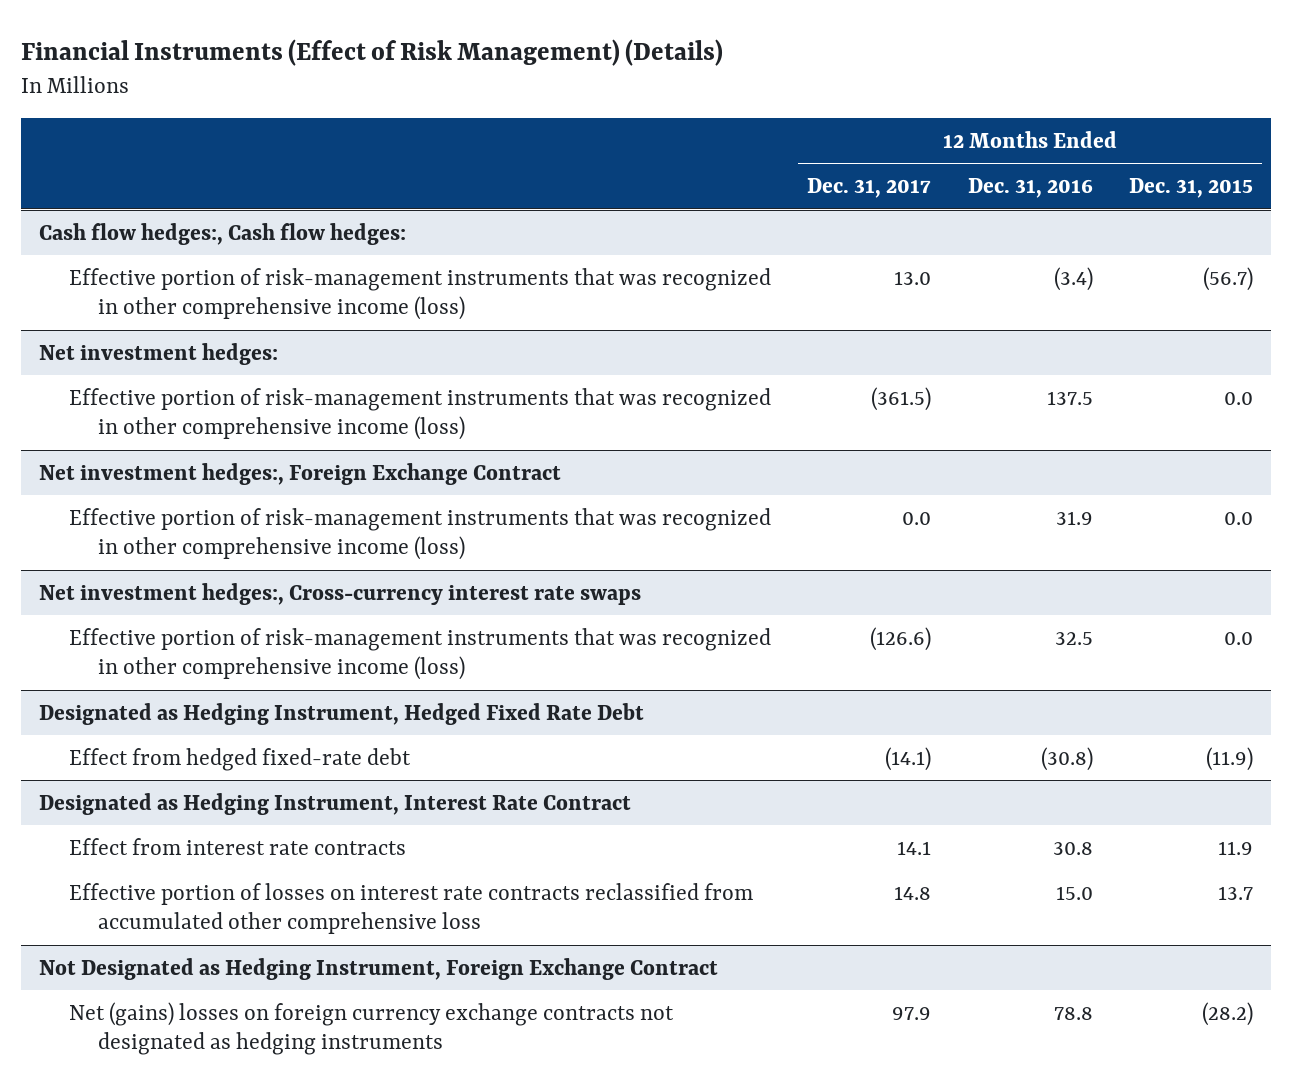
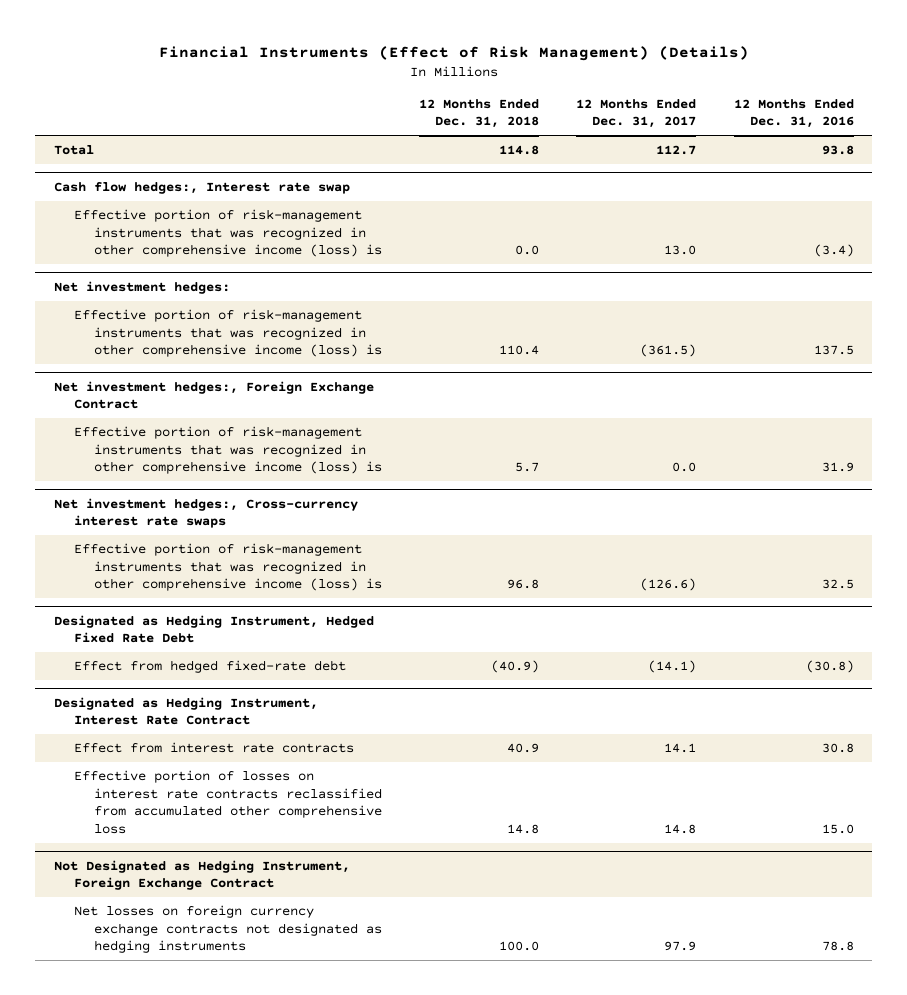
- | 12 Months Ended Dec. 31, 2017 | 12 Months Ended Dec. 31, 2016 | 12 Months Ended Dec. 31, 2015
+ | 12 Months Ended Dec. 31, 2018 | 12 Months Ended Dec. 31, 2017 | 12 Months Ended Dec. 31, 2016
- Cash flow hedges:, Cash flow hedges:
- Effective portion of risk-management instruments that was recognized in other comprehensive income (loss) | 13.0 | (3.4) | (56.7)
+ Total | 114.8 | 112.7 | 93.8
+ Cash flow hedges:, Interest rate swap
+ Effective portion of risk-management instruments that was recognized in other comprehensive income (loss) is | 0.0 | 13.0 | (3.4)
@ Net investment hedges:
- Effective portion of risk-management instruments that was recognized in other comprehensive income (loss) | (361.5) | 137.5 | 0.0
+ Effective portion of risk-management instruments that was recognized in other comprehensive income (loss) is | 110.4 | (361.5) | 137.5
@ Net investment hedges:, Foreign Exchange Contract
- Effective portion of risk-management instruments that was recognized in other comprehensive income (loss) | 0.0 | 31.9 | 0.0
+ Effective portion of risk-management instruments that was recognized in other comprehensive income (loss) is | 5.7 | 0.0 | 31.9
@ Net investment hedges:, Cross-currency interest rate swaps
- Effective portion of risk-management instruments that was recognized in other comprehensive income (loss) | (126.6) | 32.5 | 0.0
+ Effective portion of risk-management instruments that was recognized in other comprehensive income (loss) is | 96.8 | (126.6) | 32.5
@ Not Designated as Hedging Instrument, Foreign Exchange Contract
- Net (gains) losses on foreign currency exchange contracts not designated as hedging instruments | 97.9 | 78.8 | (28.2)
+ Net losses on foreign currency exchange contracts not designated as hedging instruments | 100.0 | 97.9 | 78.8

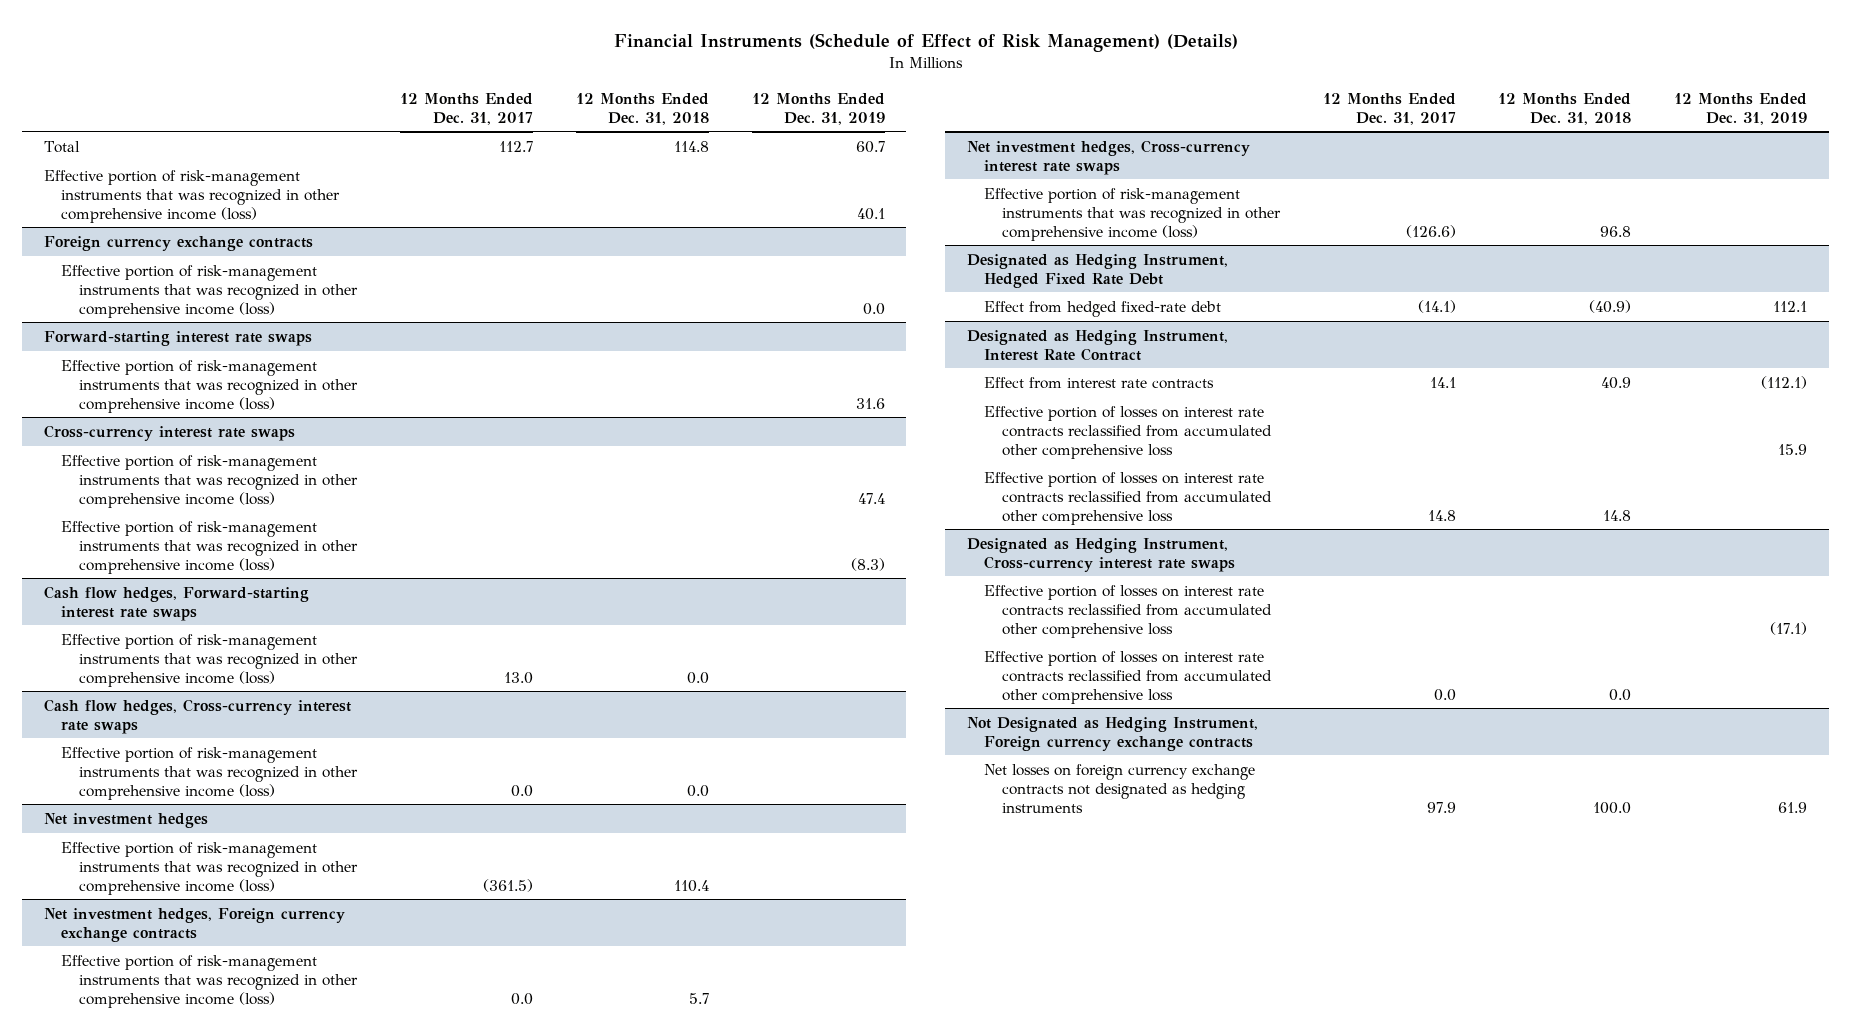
- Financial Instruments (Effect of Risk Management) (Details)
+ Financial Instruments (Schedule of Effect of Risk Management) (Details)
- | 12 Months Ended Dec. 31, 2018 | 12 Months Ended Dec. 31, 2017 | 12 Months Ended Dec. 31, 2016
+ | 12 Months Ended Dec. 31, 2017 | 12 Months Ended Dec. 31, 2018 | 12 Months Ended Dec. 31, 2019
- Cash flow hedges:, Interest rate swap
- Effective portion of risk-management instruments that was recognized in other comprehensive income (loss) is | 0.0 | 13.0 | (3.4)
- Net investment hedges:
- Effective portion of risk-management instruments that was recognized in other comprehensive income (loss) is | 110.4 | (361.5) | 137.5
- Net investment hedges:, Foreign Exchange Contract
- Effective portion of risk-management instruments that was recognized in other comprehensive income (loss) is | 5.7 | 0.0 | 31.9
- Net investment hedges:, Cross-currency interest rate swaps
- Effective portion of risk-management instruments that was recognized in other comprehensive income (loss) is | 96.8 | (126.6) | 32.5
+ Effective portion of risk-management instruments that was recognized in other comprehensive income (loss) | | | 40.1
+ Foreign currency exchange contracts
+ Effective portion of risk-management instruments that was recognized in other comprehensive income (loss) | | | 0.0
+ Forward-starting interest rate swaps
+ Effective portion of risk-management instruments that was recognized in other comprehensive income (loss) | | | 31.6
+ Cross-currency interest rate swaps
+ Effective portion of risk-management instruments that was recognized in other comprehensive income (loss) | | | 47.4
+ Effective portion of risk-management instruments that was recognized in other comprehensive income (loss) | | | (8.3)
+ Cash flow hedges, Forward-starting interest rate swaps
+ Effective portion of risk-management instruments that was recognized in other comprehensive income (loss) | 13.0 | 0.0 |
+ Cash flow hedges, Cross-currency interest rate swaps
+ Effective portion of risk-management instruments that was recognized in other comprehensive income (loss) | 0.0 | 0.0 |
+ Net investment hedges
+ Effective portion of risk-management instruments that was recognized in other comprehensive income (loss) | (361.5) | 110.4 |
+ Net investment hedges, Foreign currency exchange contracts
+ Effective portion of risk-management instruments that was recognized in other comprehensive income (loss) | 0.0 | 5.7 |
+ Net investment hedges, Cross-currency interest rate swaps
+ Effective portion of risk-management instruments that was recognized in other comprehensive income (loss) | (126.6) | 96.8 |
@ Designated as Hedging Instrument, Interest Rate Contract
+ Effective portion of losses on interest rate contracts reclassified from accumulated other comprehensive loss | | | 15.9
- Not Designated as Hedging Instrument, Foreign Exchange Contract
+ Designated as Hedging Instrument, Cross-currency interest rate swaps
+ Effective portion of losses on interest rate contracts reclassified from accumulated other comprehensive loss | | | (17.1)
+ Effective portion of losses on interest rate contracts reclassified from accumulated other comprehensive loss | 0.0 | 0.0 |
+ Not Designated as Hedging Instrument, Foreign currency exchange contracts

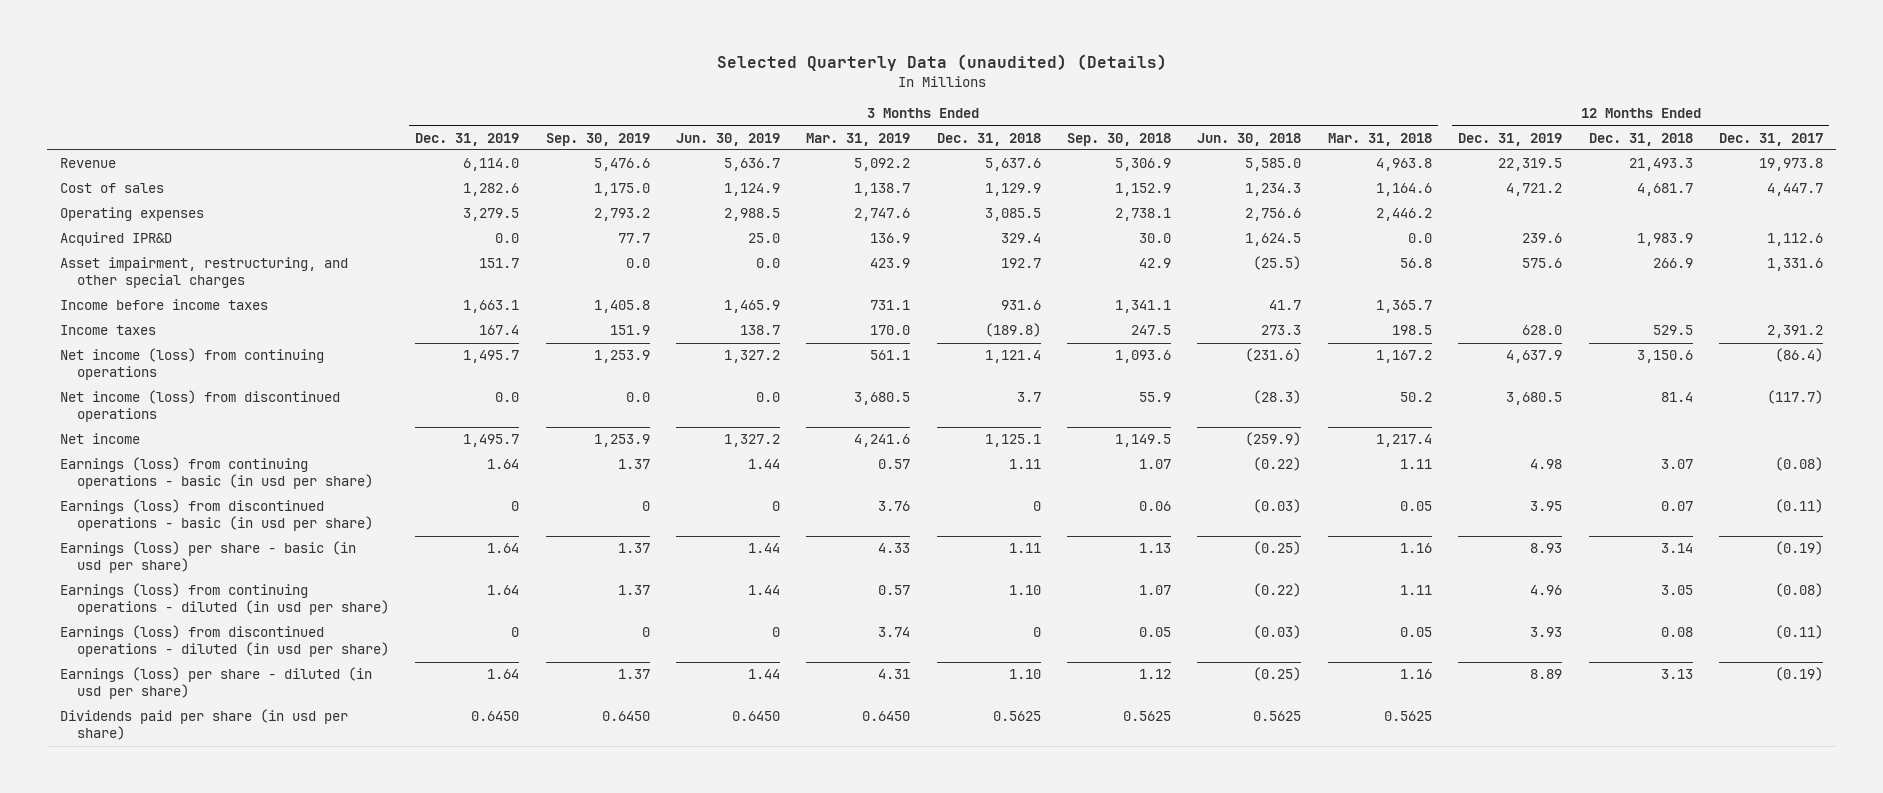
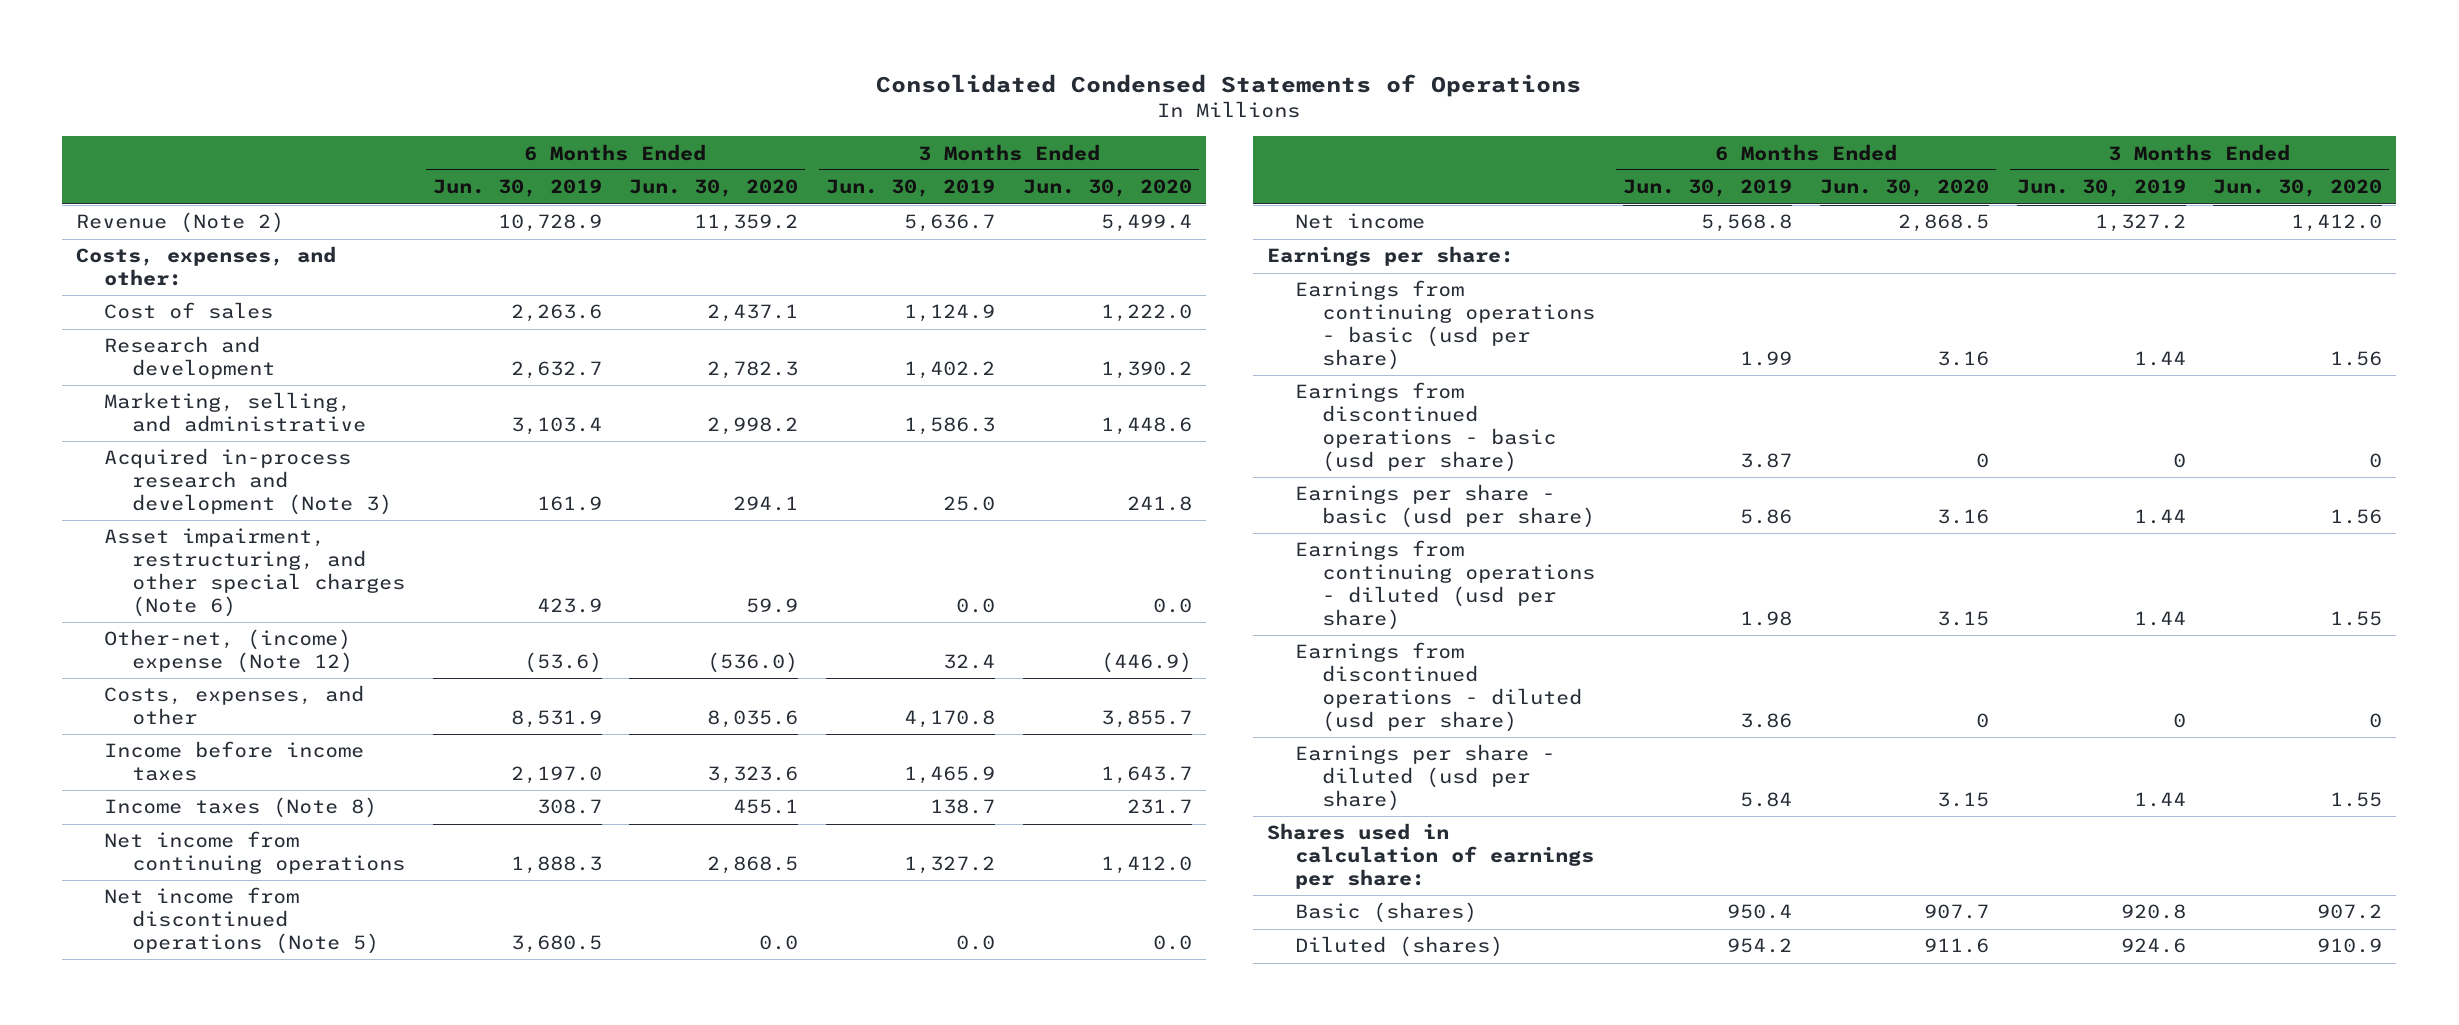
- Selected Quarterly Data (unaudited) (Details)
+ Consolidated Condensed Statements of Operations
- | 3 Months Ended Dec. 31, 2019 | 3 Months Ended Sep. 30, 2019 | 3 Months Ended Jun. 30, 2019 | 3 Months Ended Mar. 31, 2019 | 3 Months Ended Dec. 31, 2018 | 3 Months Ended Sep. 30, 2018 | 3 Months Ended Jun. 30, 2018 | 3 Months Ended Mar. 31, 2018 | 12 Months Ended Dec. 31, 2019 | 12 Months Ended Dec. 31, 2018 | 12 Months Ended Dec. 31, 2017
+ | 6 Months Ended Jun. 30, 2019 | 6 Months Ended Jun. 30, 2020 | 3 Months Ended Jun. 30, 2019 | 3 Months Ended Jun. 30, 2020
- Revenue | 6,114.0 | 5,476.6 | 5,636.7 | 5,092.2 | 5,637.6 | 5,306.9 | 5,585.0 | 4,963.8 | 22,319.5 | 21,493.3 | 19,973.8
+ Revenue (Note 2) | 10,728.9 | 11,359.2 | 5,636.7 | 5,499.4
+ Costs, expenses, and other:
- Operating expenses | 3,279.5 | 2,793.2 | 2,988.5 | 2,747.6 | 3,085.5 | 2,738.1 | 2,756.6 | 2,446.2 | | |
- Acquired IPR&D | 0.0 | 77.7 | 25.0 | 136.9 | 329.4 | 30.0 | 1,624.5 | 0.0 | 239.6 | 1,983.9 | 1,112.6
- Asset impairment, restructuring, and other special charges | 151.7 | 0.0 | 0.0 | 423.9 | 192.7 | 42.9 | (25.5) | 56.8 | 575.6 | 266.9 | 1,331.6
+ Research and development | 2,632.7 | 2,782.3 | 1,402.2 | 1,390.2
+ Marketing, selling, and administrative | 3,103.4 | 2,998.2 | 1,586.3 | 1,448.6
+ Acquired in-process research and development (Note 3) | 161.9 | 294.1 | 25.0 | 241.8
+ Asset impairment, restructuring, and other special charges (Note 6) | 423.9 | 59.9 | 0.0 | 0.0
+ Other-net, (income) expense (Note 12) | (53.6) | (536.0) | 32.4 | (446.9)
+ Costs, expenses, and other | 8,531.9 | 8,035.6 | 4,170.8 | 3,855.7
- Income taxes | 167.4 | 151.9 | 138.7 | 170.0 | (189.8) | 247.5 | 273.3 | 198.5 | 628.0 | 529.5 | 2,391.2
- Net income (loss) from continuing operations | 1,495.7 | 1,253.9 | 1,327.2 | 561.1 | 1,121.4 | 1,093.6 | (231.6) | 1,167.2 | 4,637.9 | 3,150.6 | (86.4)
- Net income (loss) from discontinued operations | 0.0 | 0.0 | 0.0 | 3,680.5 | 3.7 | 55.9 | (28.3) | 50.2 | 3,680.5 | 81.4 | (117.7)
+ Income taxes (Note 8) | 308.7 | 455.1 | 138.7 | 231.7
+ Net income from continuing operations | 1,888.3 | 2,868.5 | 1,327.2 | 1,412.0
+ Net income from discontinued operations (Note 5) | 3,680.5 | 0.0 | 0.0 | 0.0
- Earnings (loss) from continuing operations - basic (in usd per share) | 1.64 | 1.37 | 1.44 | 0.57 | 1.11 | 1.07 | (0.22) | 1.11 | 4.98 | 3.07 | (0.08)
- Earnings (loss) from discontinued operations - basic (in usd per share) | 0 | 0 | 0 | 3.76 | 0 | 0.06 | (0.03) | 0.05 | 3.95 | 0.07 | (0.11)
- Earnings (loss) per share - basic (in usd per share) | 1.64 | 1.37 | 1.44 | 4.33 | 1.11 | 1.13 | (0.25) | 1.16 | 8.93 | 3.14 | (0.19)
- Earnings (loss) from continuing operations - diluted (in usd per share) | 1.64 | 1.37 | 1.44 | 0.57 | 1.10 | 1.07 | (0.22) | 1.11 | 4.96 | 3.05 | (0.08)
- Earnings (loss) from discontinued operations - diluted (in usd per share) | 0 | 0 | 0 | 3.74 | 0 | 0.05 | (0.03) | 0.05 | 3.93 | 0.08 | (0.11)
- Earnings (loss) per share - diluted (in usd per share) | 1.64 | 1.37 | 1.44 | 4.31 | 1.10 | 1.12 | (0.25) | 1.16 | 8.89 | 3.13 | (0.19)
- Dividends paid per share (in usd per share) | 0.6450 | 0.6450 | 0.6450 | 0.6450 | 0.5625 | 0.5625 | 0.5625 | 0.5625 | | |
+ Earnings per share:
+ Earnings from continuing operations - basic (usd per share) | 1.99 | 3.16 | 1.44 | 1.56
+ Earnings from discontinued operations - basic (usd per share) | 3.87 | 0 | 0 | 0
+ Earnings per share - basic (usd per share) | 5.86 | 3.16 | 1.44 | 1.56
+ Earnings from continuing operations - diluted (usd per share) | 1.98 | 3.15 | 1.44 | 1.55
+ Earnings from discontinued operations - diluted (usd per share) | 3.86 | 0 | 0 | 0
+ Earnings per share - diluted (usd per share) | 5.84 | 3.15 | 1.44 | 1.55
+ Shares used in calculation of earnings per share:
+ Basic (shares) | 950.4 | 907.7 | 920.8 | 907.2
+ Diluted (shares) | 954.2 | 911.6 | 924.6 | 910.9

